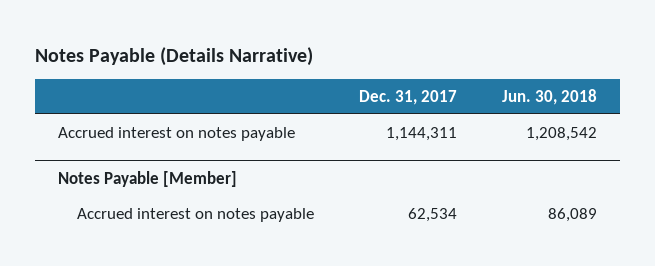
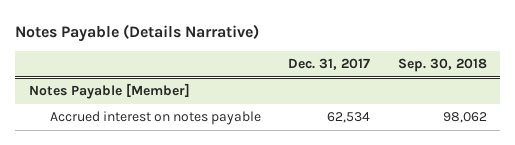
- | Dec. 31, 2017 | Jun. 30, 2018
+ | Dec. 31, 2017 | Sep. 30, 2018
- Accrued interest on notes payable | 1,144,311 | 1,208,542

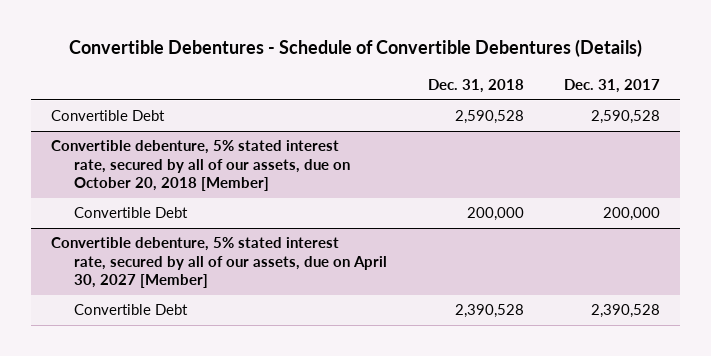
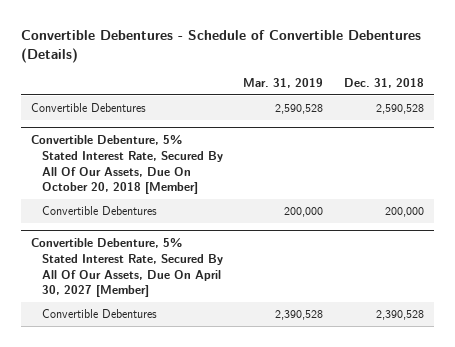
- | Dec. 31, 2018 | Dec. 31, 2017
+ | Mar. 31, 2019 | Dec. 31, 2018
- Convertible Debt | 2,590,528 | 2,590,528
- Convertible debenture, 5% stated interest rate, secured by all of our assets, due on October 20, 2018 [Member]
- Convertible Debt | 200,000 | 200,000
- Convertible debenture, 5% stated interest rate, secured by all of our assets, due on April 30, 2027 [Member]
- Convertible Debt | 2,390,528 | 2,390,528
+ Convertible Debentures | 2,590,528 | 2,590,528
+ Convertible Debenture, 5% Stated Interest Rate, Secured By All Of Our Assets, Due On October 20, 2018 [Member]
+ Convertible Debentures | 200,000 | 200,000
+ Convertible Debenture, 5% Stated Interest Rate, Secured By All Of Our Assets, Due On April 30, 2027 [Member]
+ Convertible Debentures | 2,390,528 | 2,390,528

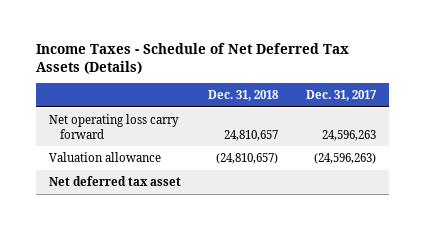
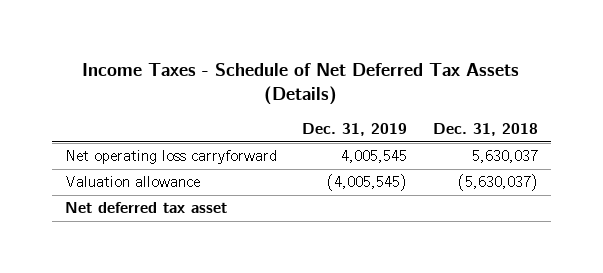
- | Dec. 31, 2018 | Dec. 31, 2017
+ | Dec. 31, 2019 | Dec. 31, 2018
- Net operating loss carry forward | 24,810,657 | 24,596,263
- Valuation allowance | (24,810,657) | (24,596,263)
+ Net operating loss carryforward | 4,005,545 | 5,630,037
+ Valuation allowance | (4,005,545) | (5,630,037)

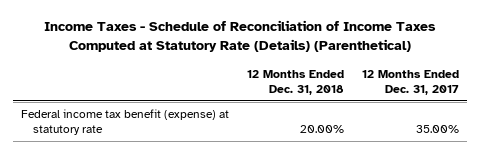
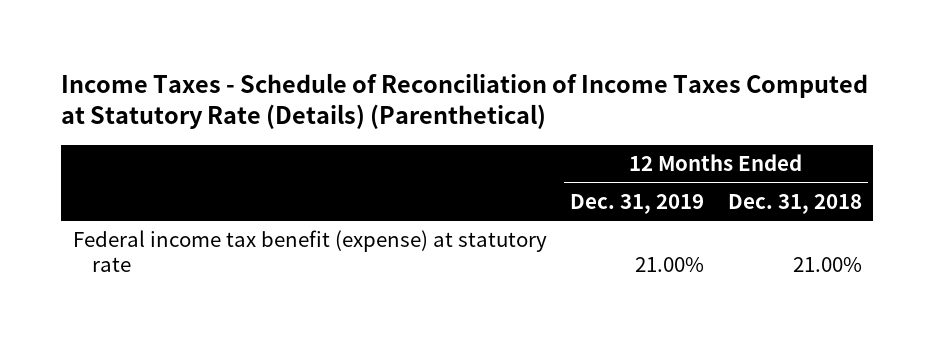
- | 12 Months Ended Dec. 31, 2018 | 12 Months Ended Dec. 31, 2017
+ | 12 Months Ended Dec. 31, 2019 | 12 Months Ended Dec. 31, 2018
- Federal income tax benefit (expense) at statutory rate | 20.00% | 35.00%
+ Federal income tax benefit (expense) at statutory rate | 21.00% | 21.00%

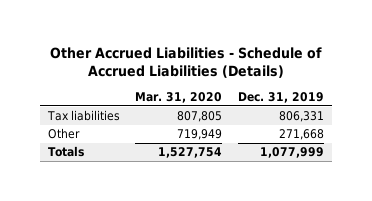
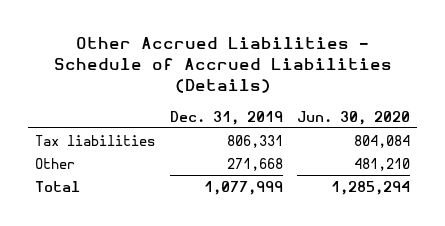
- | Mar. 31, 2020 | Dec. 31, 2019
+ | Dec. 31, 2019 | Jun. 30, 2020
- Totals | 1,527,754 | 1,077,999
+ Total | 1,077,999 | 1,285,294

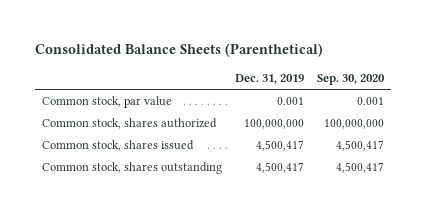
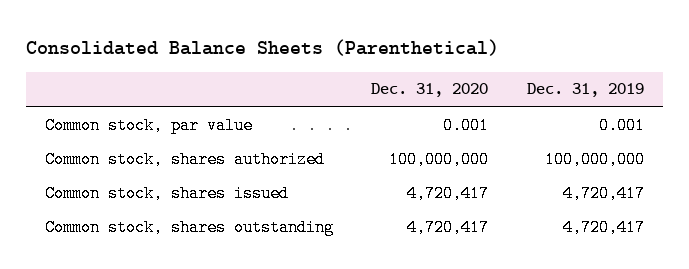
- | Dec. 31, 2019 | Sep. 30, 2020
+ | Dec. 31, 2020 | Dec. 31, 2019
- Common stock, shares issued | 4,500,417 | 4,500,417
- Common stock, shares outstanding | 4,500,417 | 4,500,417
+ Common stock, shares issued | 4,720,417 | 4,720,417
+ Common stock, shares outstanding | 4,720,417 | 4,720,417

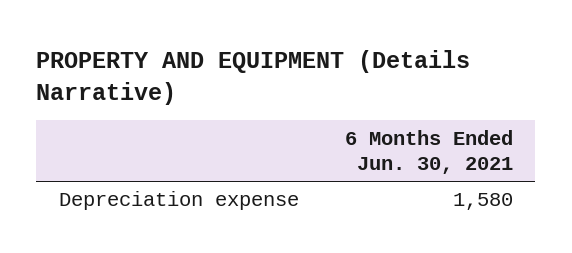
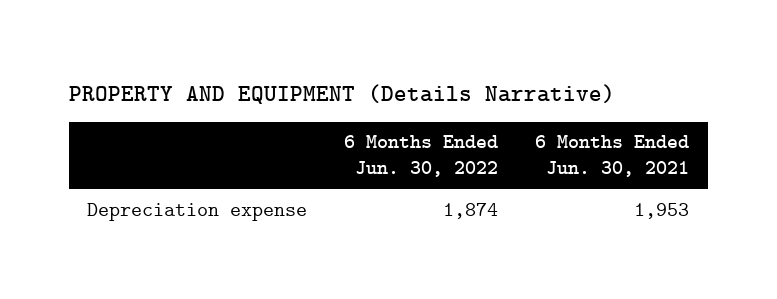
- | 6 Months Ended Jun. 30, 2021
+ | 6 Months Ended Jun. 30, 2022 | 6 Months Ended Jun. 30, 2021
- Depreciation expense | 1,580
+ Depreciation expense | 1,874 | 1,953

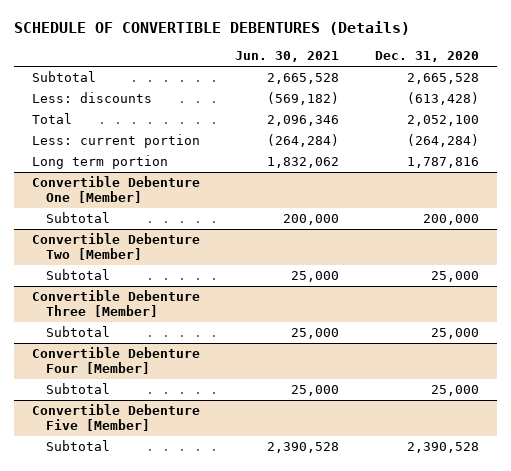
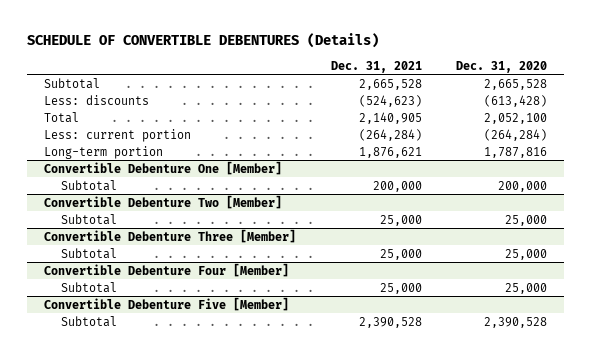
- | Jun. 30, 2021 | Dec. 31, 2020
+ | Dec. 31, 2021 | Dec. 31, 2020
- Long term portion | 1,832,062 | 1,787,816
+ Long-term portion | 1,876,621 | 1,787,816

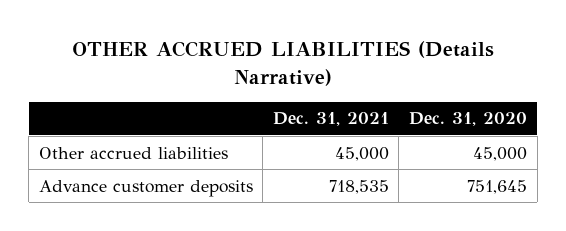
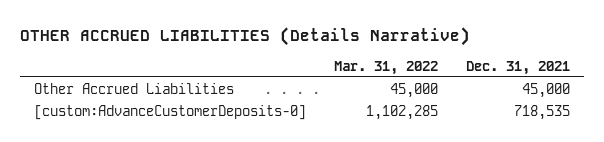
- | Dec. 31, 2021 | Dec. 31, 2020
+ | Mar. 31, 2022 | Dec. 31, 2021
- Other accrued liabilities | 45,000 | 45,000
- Advance customer deposits | 718,535 | 751,645
+ Other Accrued Liabilities | 45,000 | 45,000
+ [custom:AdvanceCustomerDeposits-0] | 1,102,285 | 718,535

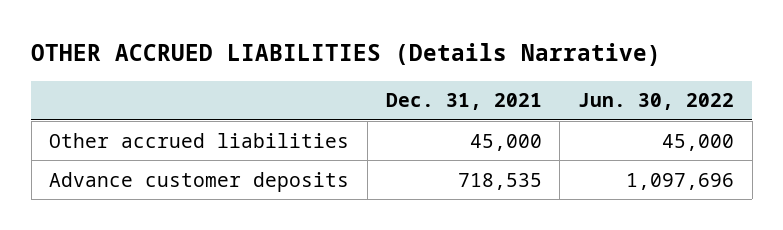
- | Mar. 31, 2022 | Dec. 31, 2021
+ | Dec. 31, 2021 | Jun. 30, 2022
- Other Accrued Liabilities | 45,000 | 45,000
- [custom:AdvanceCustomerDeposits-0] | 1,102,285 | 718,535
+ Other accrued liabilities | 45,000 | 45,000
+ Advance customer deposits | 718,535 | 1,097,696

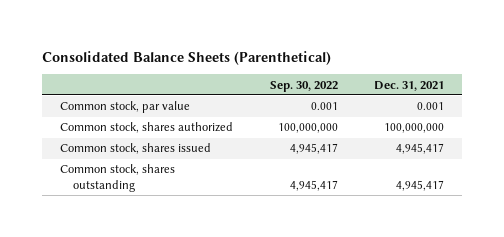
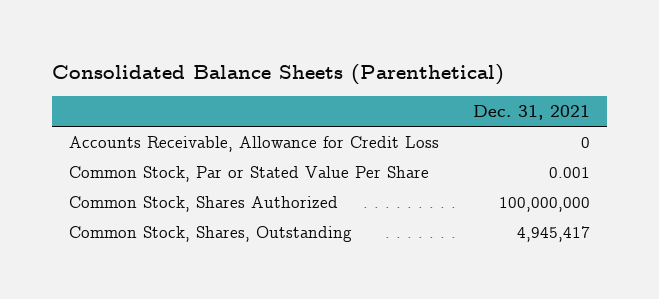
- | Sep. 30, 2022 | Dec. 31, 2021
+ | Dec. 31, 2021
- Common stock, par value | 0.001 | 0.001
- Common stock, shares authorized | 100,000,000 | 100,000,000
- Common stock, shares issued | 4,945,417 | 4,945,417
- Common stock, shares outstanding | 4,945,417 | 4,945,417
+ Accounts Receivable, Allowance for Credit Loss | 0
+ Common Stock, Par or Stated Value Per Share | 0.001
+ Common Stock, Shares Authorized | 100,000,000
+ Common Stock, Shares, Outstanding | 4,945,417

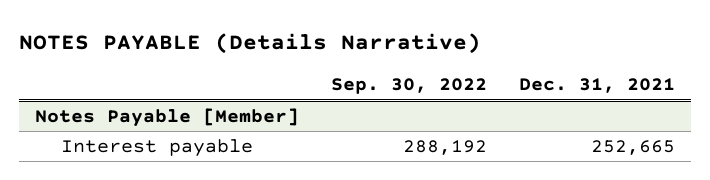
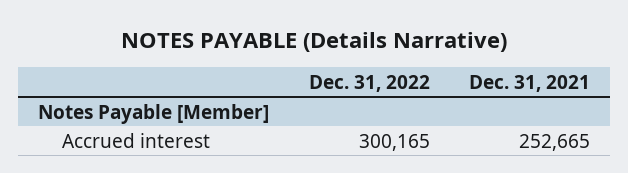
- | Sep. 30, 2022 | Dec. 31, 2021
+ | Dec. 31, 2022 | Dec. 31, 2021
@ Notes Payable [Member]
- Interest payable | 288,192 | 252,665
+ Accrued interest | 300,165 | 252,665

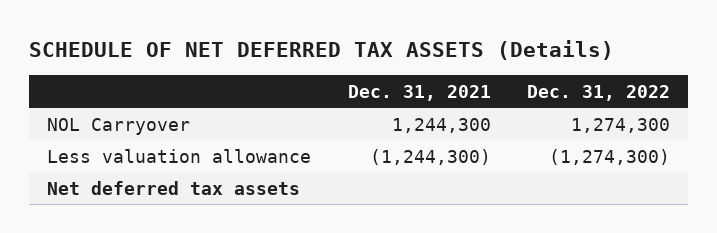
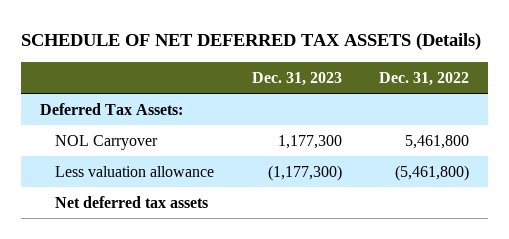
- | Dec. 31, 2021 | Dec. 31, 2022
+ | Dec. 31, 2023 | Dec. 31, 2022
- NOL Carryover | 1,244,300 | 1,274,300
- Less valuation allowance | (1,244,300) | (1,274,300)
+ Deferred Tax Assets:
+ NOL Carryover | 1,177,300 | 5,461,800
+ Less valuation allowance | (1,177,300) | (5,461,800)

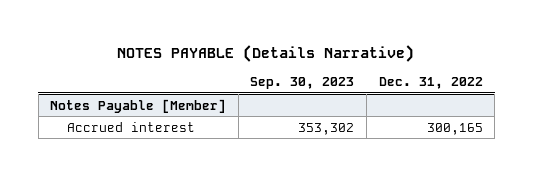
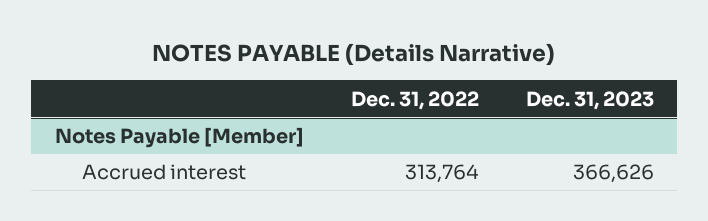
- | Sep. 30, 2023 | Dec. 31, 2022
+ | Dec. 31, 2022 | Dec. 31, 2023
@ Notes Payable [Member]
- Accrued interest | 353,302 | 300,165
+ Accrued interest | 313,764 | 366,626

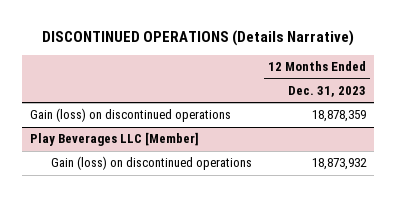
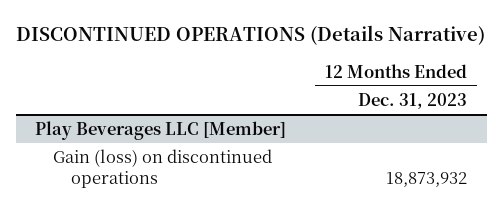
- Gain (loss) on discontinued operations | 18,878,359

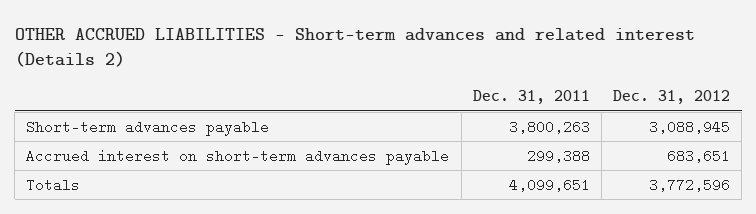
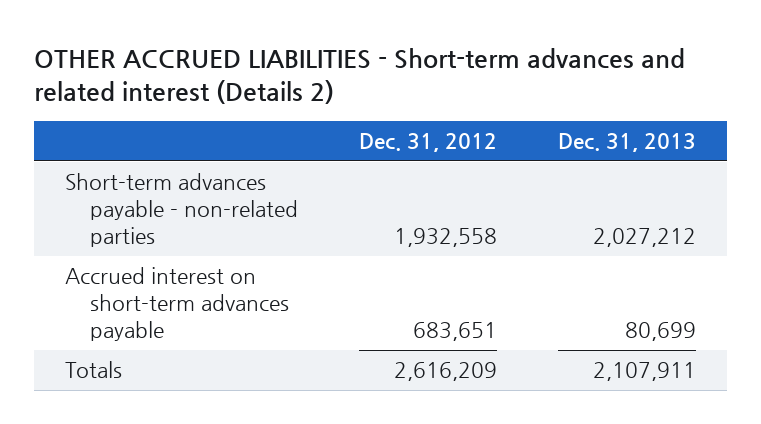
- | Dec. 31, 2011 | Dec. 31, 2012
+ | Dec. 31, 2012 | Dec. 31, 2013
- Short-term advances payable | 3,800,263 | 3,088,945
+ Short-term advances payable - non-related parties | 1,932,558 | 2,027,212
- Totals | 4,099,651 | 3,772,596
+ Totals | 2,616,209 | 2,107,911

